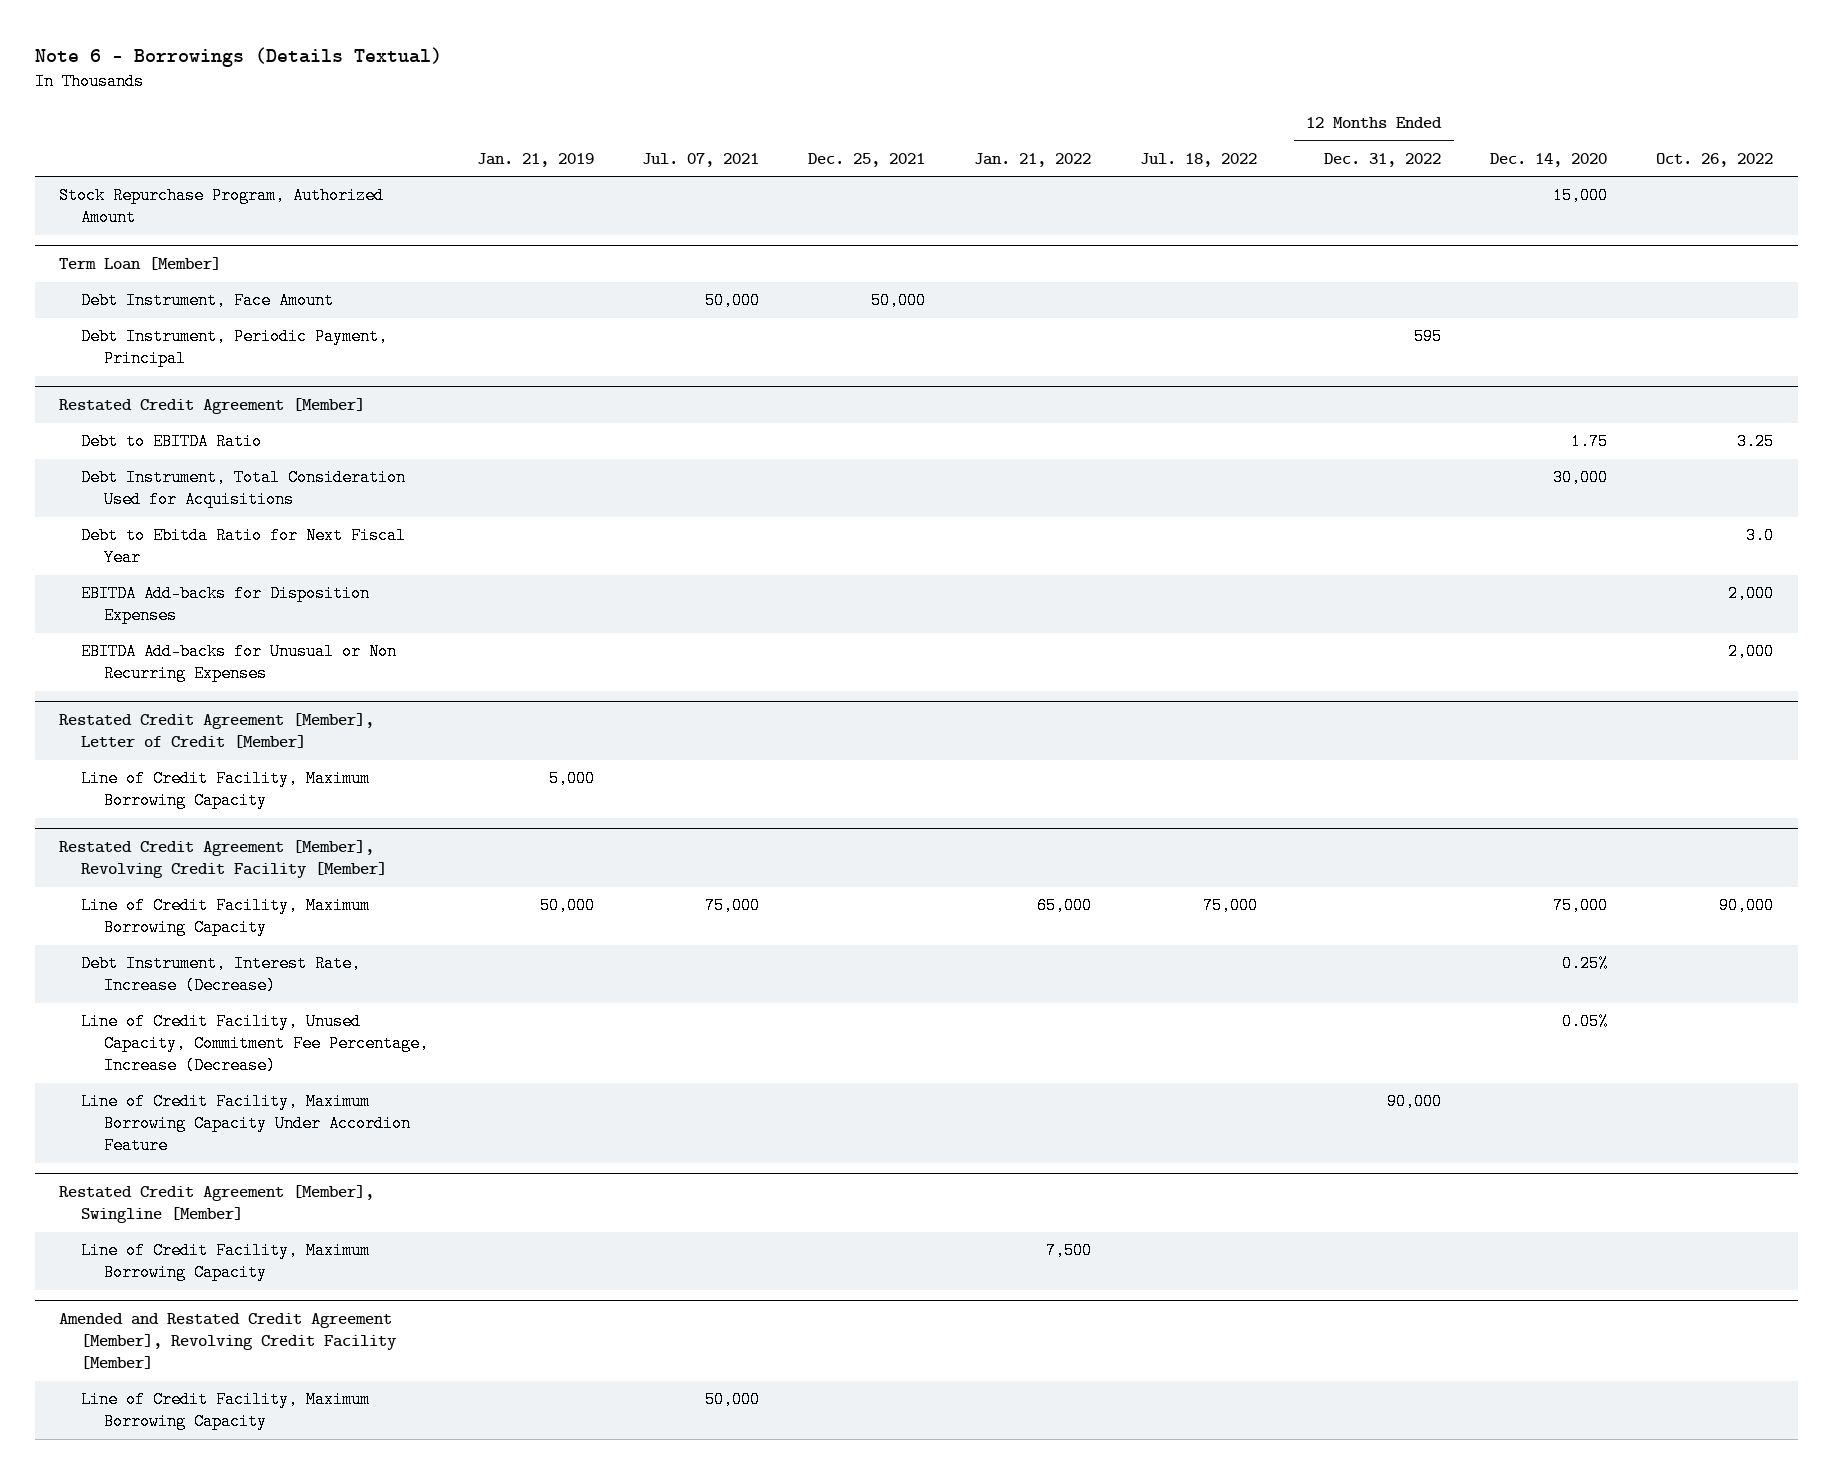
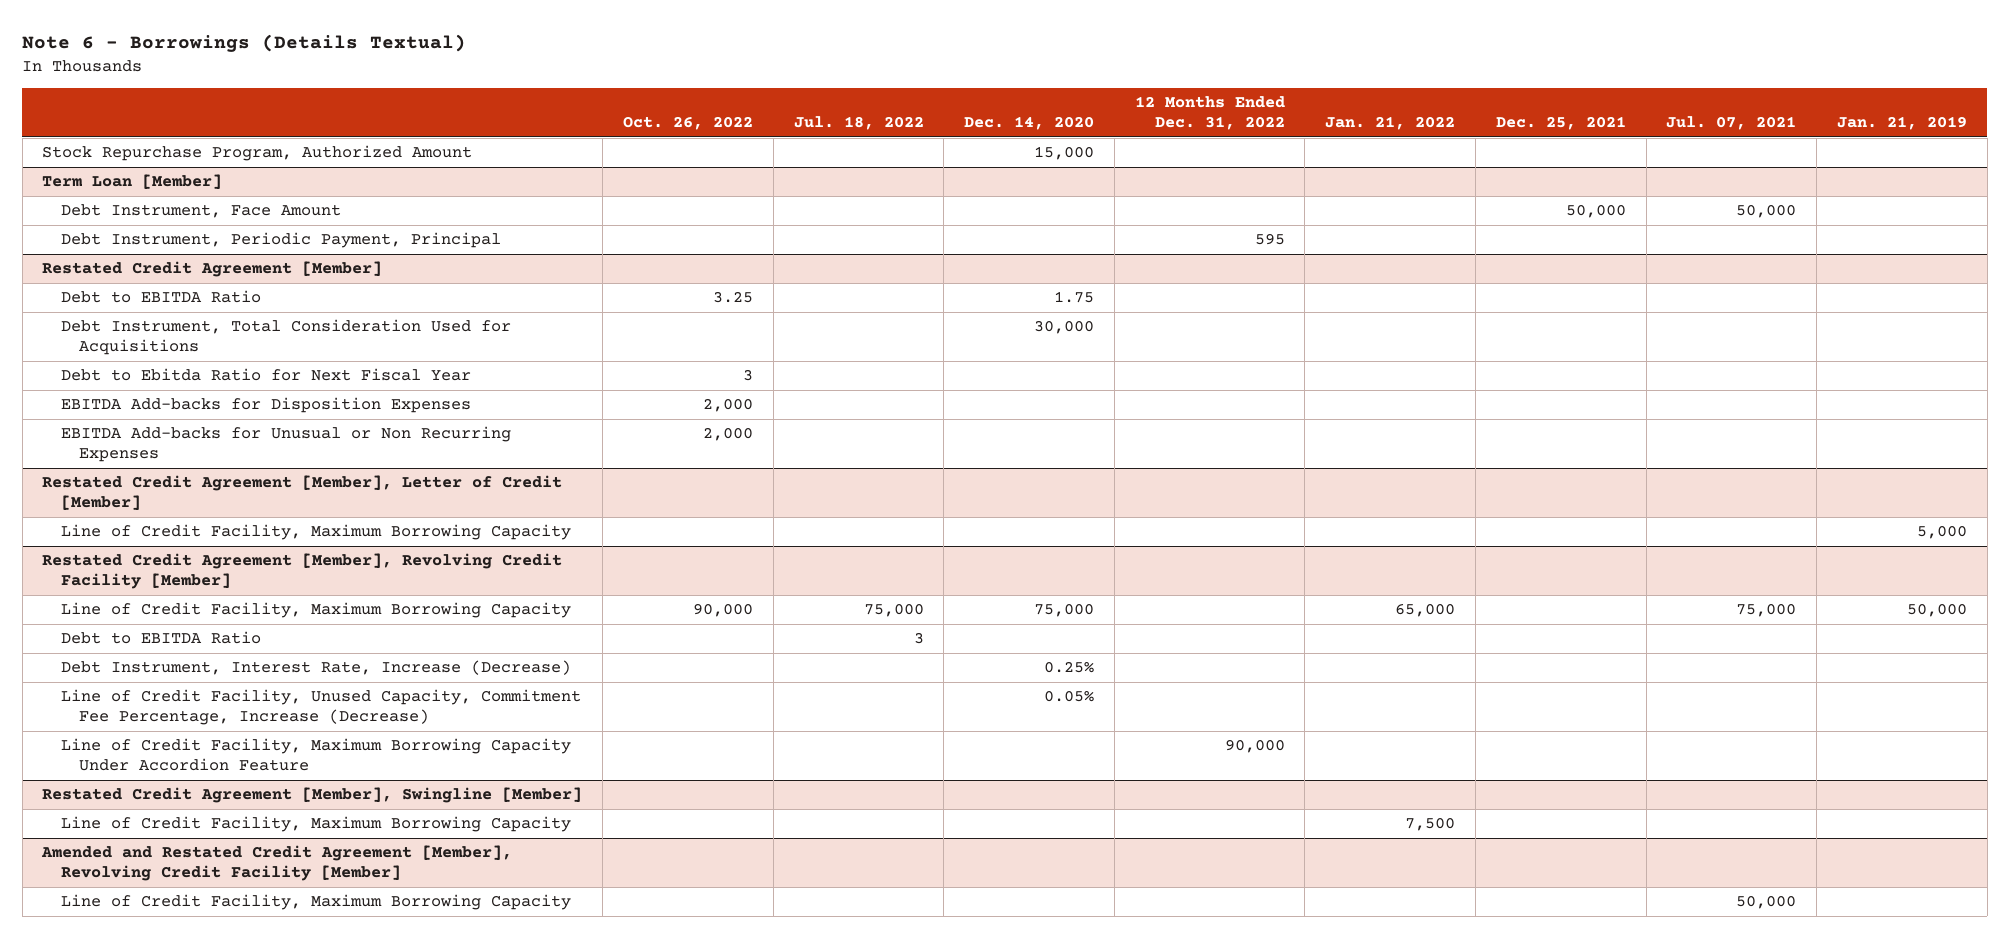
- | Jan. 21, 2019 | Jul. 07, 2021 | Dec. 25, 2021 | Jan. 21, 2022 | Jul. 18, 2022 | 12 Months Ended Dec. 31, 2022 | Dec. 14, 2020 | Oct. 26, 2022
+ | Oct. 26, 2022 | Jul. 18, 2022 | Dec. 14, 2020 | 12 Months Ended Dec. 31, 2022 | Jan. 21, 2022 | Dec. 25, 2021 | Jul. 07, 2021 | Jan. 21, 2019
@ Restated Credit Agreement [Member]
- Debt to Ebitda Ratio for Next Fiscal Year | | | | | | | | 3.0
+ Debt to Ebitda Ratio for Next Fiscal Year | 3 | | | | | | |
@ Restated Credit Agreement [Member], Revolving Credit Facility [Member]
+ Debt to EBITDA Ratio | | 3 | | | | | |

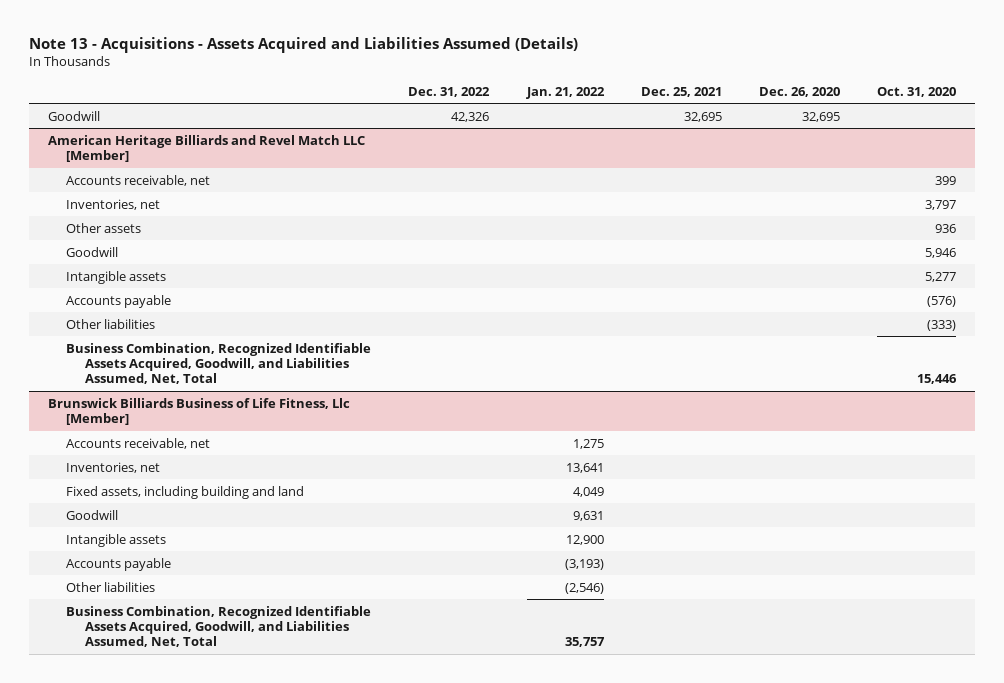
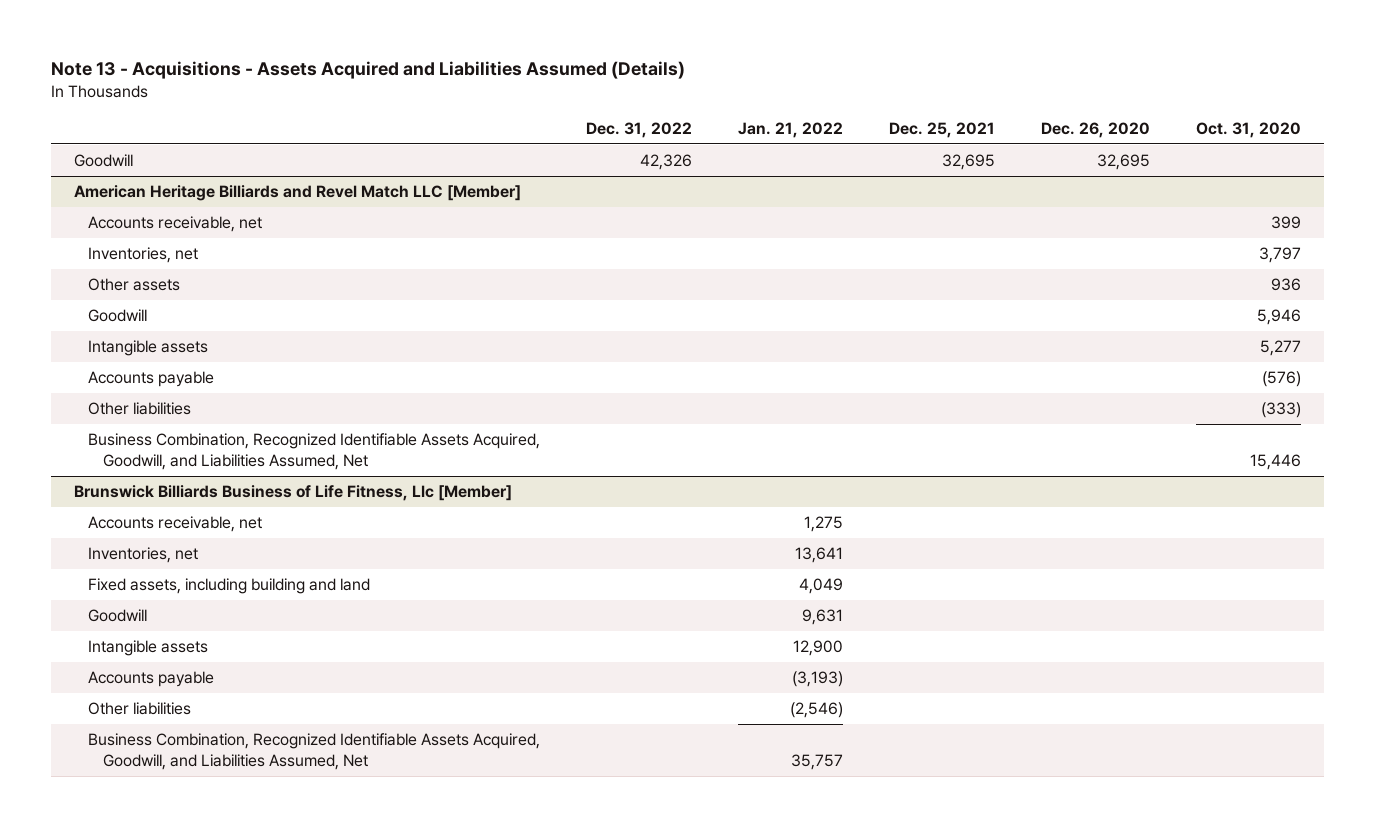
@ American Heritage Billiards and Revel Match LLC [Member]
- Business Combination, Recognized Identifiable Assets Acquired, Goodwill, and Liabilities Assumed, Net, Total | | | | | 15,446
+ Business Combination, Recognized Identifiable Assets Acquired, Goodwill, and Liabilities Assumed, Net | | | | | 15,446
@ Brunswick Billiards Business of Life Fitness, Llc [Member]
- Business Combination, Recognized Identifiable Assets Acquired, Goodwill, and Liabilities Assumed, Net, Total | | 35,757 | | |
+ Business Combination, Recognized Identifiable Assets Acquired, Goodwill, and Liabilities Assumed, Net | | 35,757 | | |

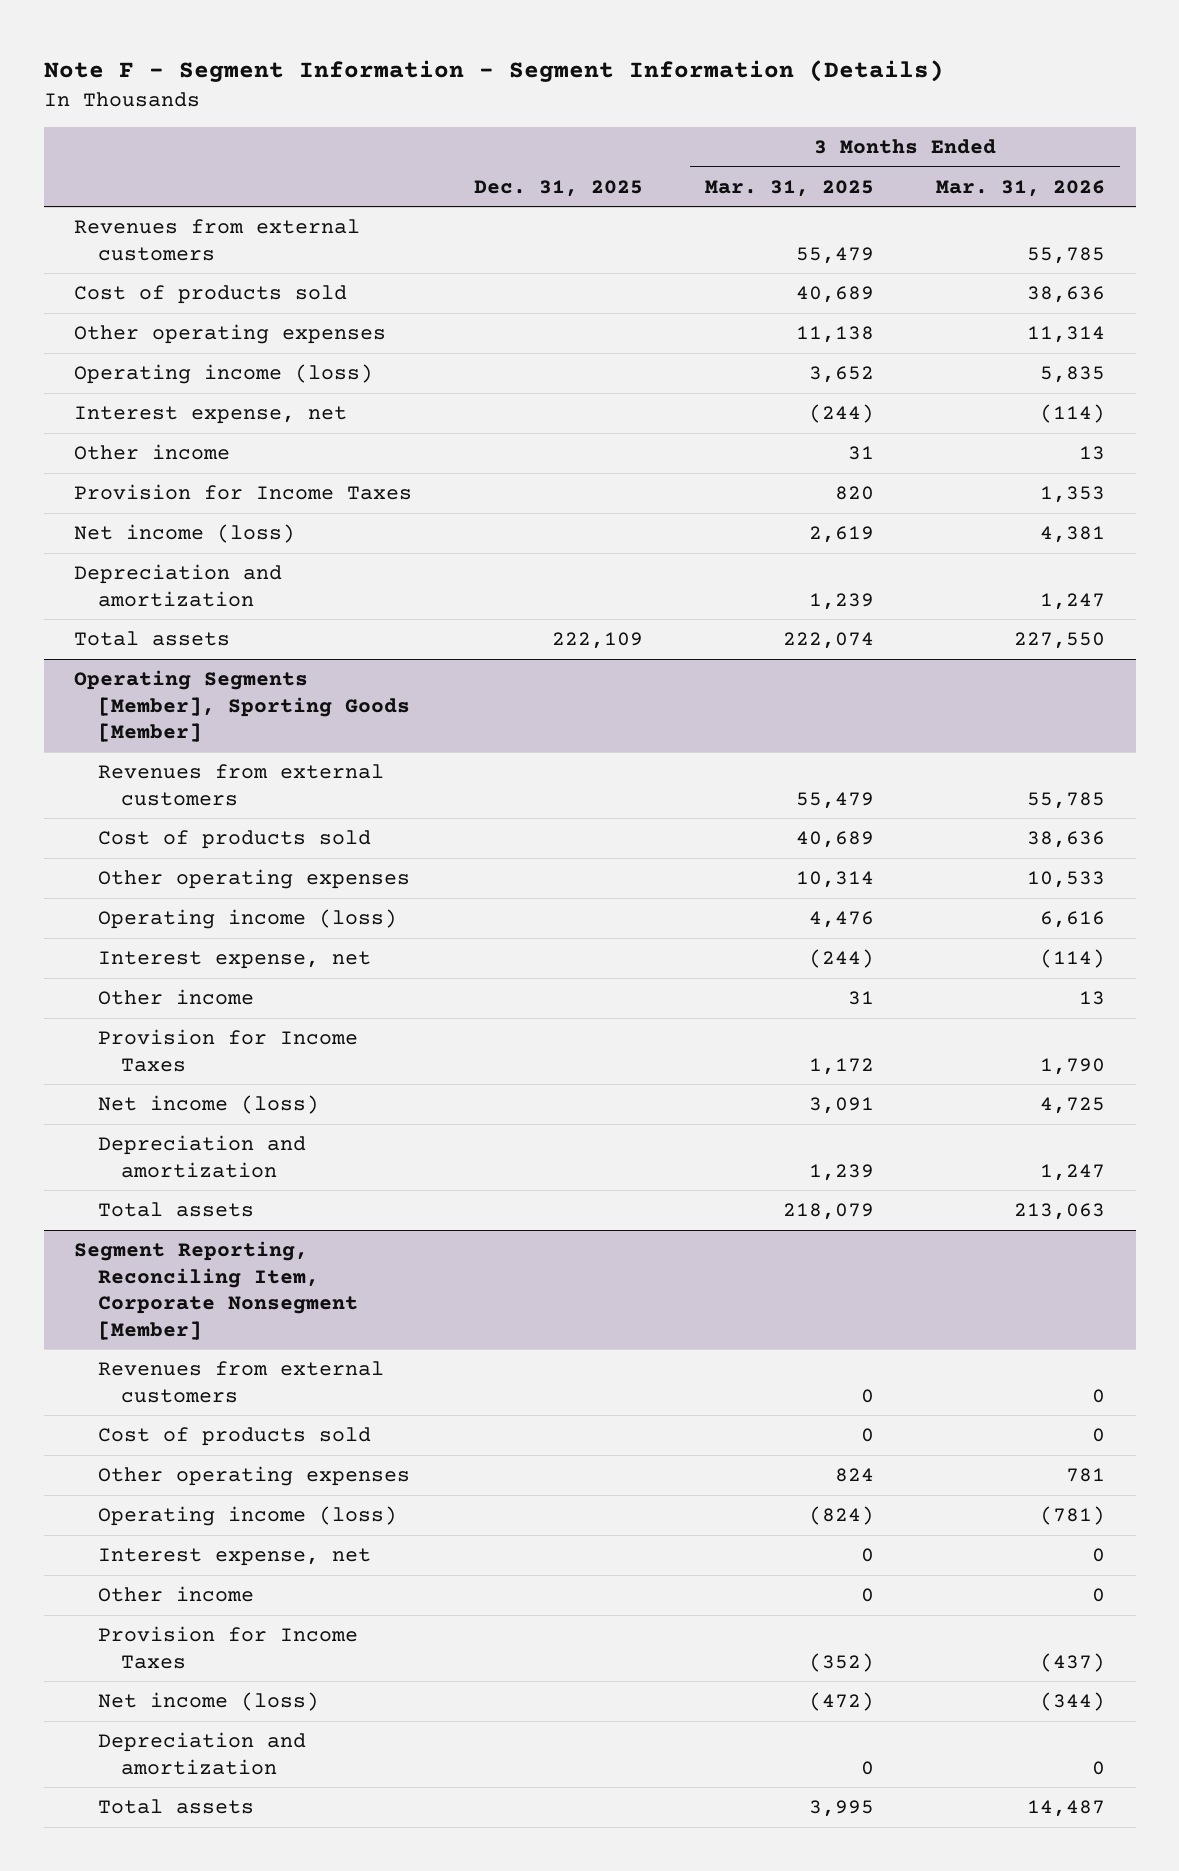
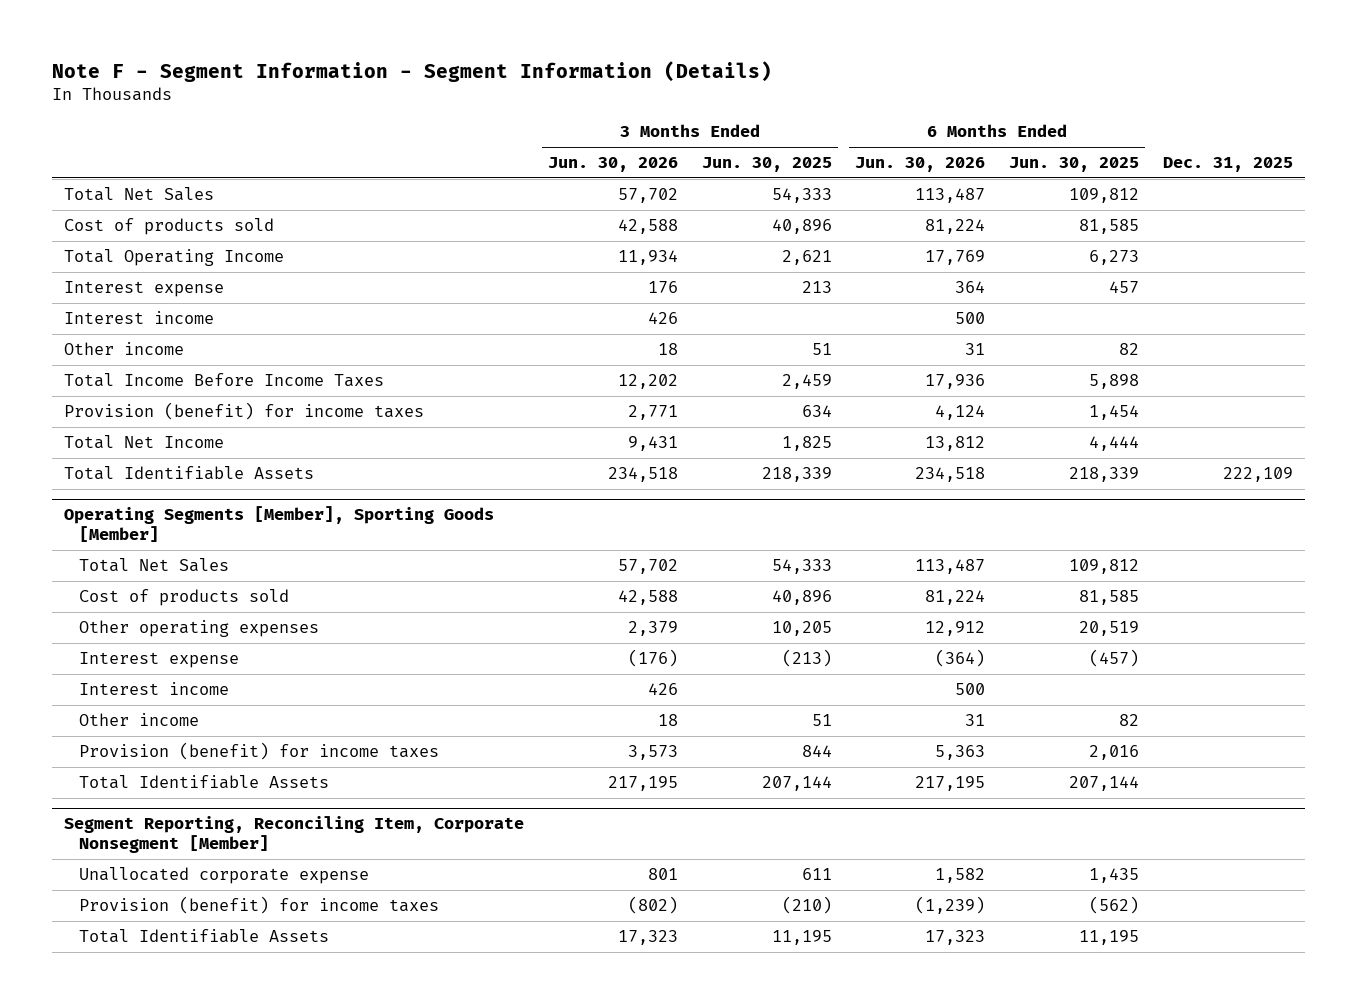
- | Dec. 31, 2025 | 3 Months Ended Mar. 31, 2025 | 3 Months Ended Mar. 31, 2026
+ | 3 Months Ended Jun. 30, 2026 | 3 Months Ended Jun. 30, 2025 | 6 Months Ended Jun. 30, 2026 | 6 Months Ended Jun. 30, 2025 | Dec. 31, 2025
- Revenues from external customers | | 55,479 | 55,785
+ Total Net Sales | 57,702 | 54,333 | 113,487 | 109,812 |
- Other operating expenses | | 11,138 | 11,314
- Operating income (loss) | | 3,652 | 5,835
- Interest expense, net | | (244) | (114)
+ Total Operating Income | 11,934 | 2,621 | 17,769 | 6,273 |
+ Interest expense | 176 | 213 | 364 | 457 |
+ Interest income | 426 | | 500 | |
- Provision for Income Taxes | | 820 | 1,353
- Net income (loss) | | 2,619 | 4,381
- Depreciation and amortization | | 1,239 | 1,247
- Total assets | 222,109 | 222,074 | 227,550
+ Total Income Before Income Taxes | 12,202 | 2,459 | 17,936 | 5,898 |
+ Provision (benefit) for income taxes | 2,771 | 634 | 4,124 | 1,454 |
+ Total Net Income | 9,431 | 1,825 | 13,812 | 4,444 |
+ Total Identifiable Assets | 234,518 | 218,339 | 234,518 | 218,339 | 222,109
@ Operating Segments [Member], Sporting Goods [Member]
- Revenues from external customers | | 55,479 | 55,785
+ Total Net Sales | 57,702 | 54,333 | 113,487 | 109,812 |
- Operating income (loss) | | 4,476 | 6,616
- Interest expense, net | | (244) | (114)
+ Interest expense | (176) | (213) | (364) | (457) |
+ Interest income | 426 | | 500 | |
- Provision for Income Taxes | | 1,172 | 1,790
- Net income (loss) | | 3,091 | 4,725
- Depreciation and amortization | | 1,239 | 1,247
- Total assets | | 218,079 | 213,063
+ Provision (benefit) for income taxes | 3,573 | 844 | 5,363 | 2,016 |
+ Total Identifiable Assets | 217,195 | 207,144 | 217,195 | 207,144 |
@ Segment Reporting, Reconciling Item, Corporate Nonsegment [Member]
- Revenues from external customers | | 0 | 0
- Cost of products sold | | 0 | 0
- Other operating expenses | | 824 | 781
- Operating income (loss) | | (824) | (781)
- Interest expense, net | | 0 | 0
- Other income | | 0 | 0
- Provision for Income Taxes | | (352) | (437)
- Net income (loss) | | (472) | (344)
- Depreciation and amortization | | 0 | 0
- Total assets | | 3,995 | 14,487
+ Unallocated corporate expense | 801 | 611 | 1,582 | 1,435 |
+ Provision (benefit) for income taxes | (802) | (210) | (1,239) | (562) |
+ Total Identifiable Assets | 17,323 | 11,195 | 17,323 | 11,195 |

